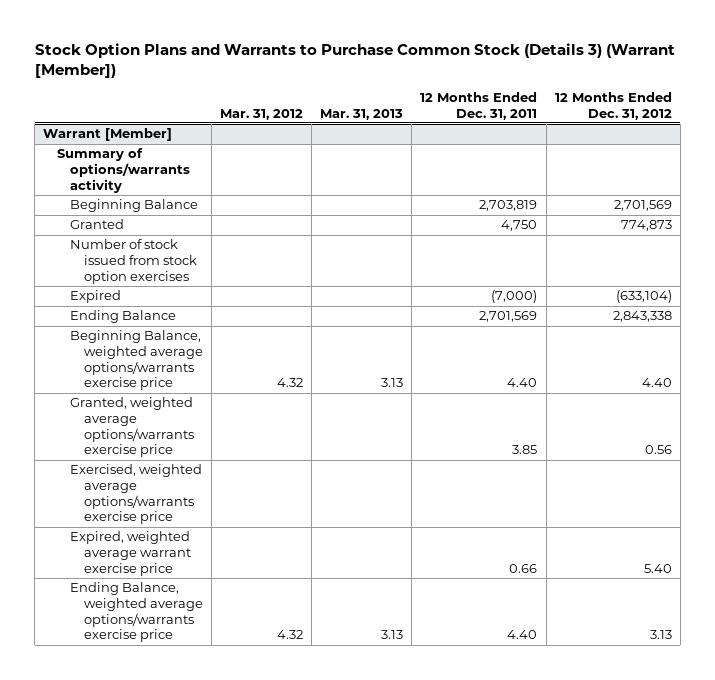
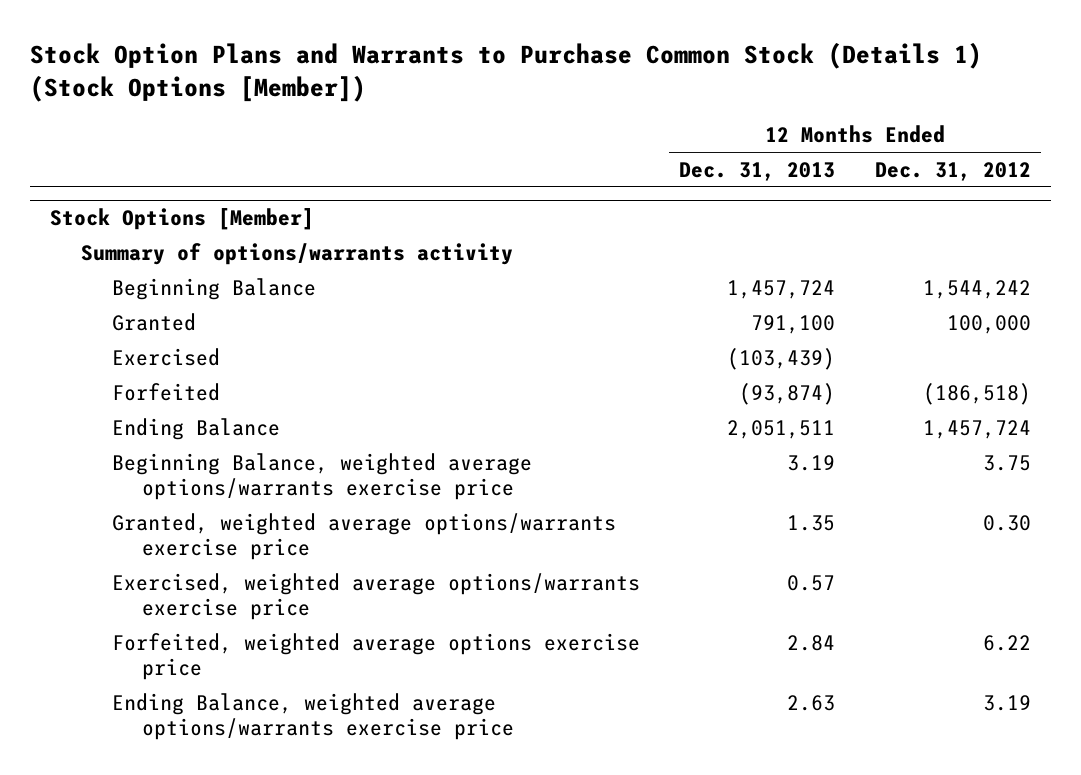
- Stock Option Plans and Warrants to Purchase Common Stock (Details 3) (Warrant [Member])
+ Stock Option Plans and Warrants to Purchase Common Stock (Details 1) (Stock Options [Member])
- | Mar. 31, 2012 | Mar. 31, 2013 | 12 Months Ended Dec. 31, 2011 | 12 Months Ended Dec. 31, 2012
+ | 12 Months Ended Dec. 31, 2013 | 12 Months Ended Dec. 31, 2012
- Warrant [Member]
+ Stock Options [Member]
- Beginning Balance | | | 2,703,819 | 2,701,569
- Granted | | | 4,750 | 774,873
- Number of stock issued from stock option exercises
- Expired | | | (7,000) | (633,104)
- Ending Balance | | | 2,701,569 | 2,843,338
- Beginning Balance, weighted average options/warrants exercise price | 4.32 | 3.13 | 4.40 | 4.40
- Granted, weighted average options/warrants exercise price | | | 3.85 | 0.56
+ Beginning Balance | 1,457,724 | 1,544,242
+ Granted | 791,100 | 100,000
+ Exercised | (103,439) |
+ Forfeited | (93,874) | (186,518)
+ Ending Balance | 2,051,511 | 1,457,724
+ Beginning Balance, weighted average options/warrants exercise price | 3.19 | 3.75
+ Granted, weighted average options/warrants exercise price | 1.35 | 0.30
- Expired, weighted average warrant exercise price | | | 0.66 | 5.40
- Ending Balance, weighted average options/warrants exercise price | 4.32 | 3.13 | 4.40 | 3.13
+ Forfeited, weighted average options exercise price | 2.84 | 6.22
+ Ending Balance, weighted average options/warrants exercise price | 2.63 | 3.19

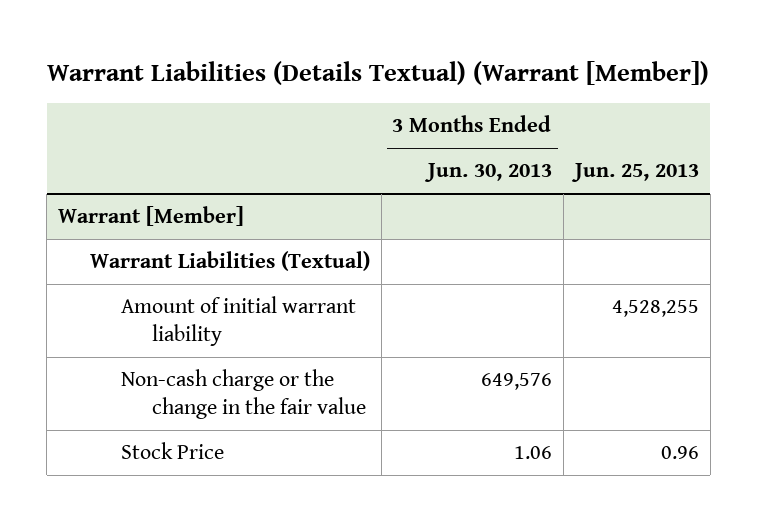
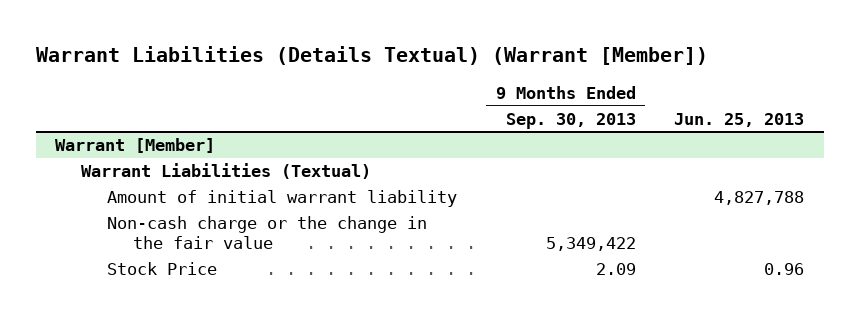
- | 3 Months Ended Jun. 30, 2013 | Jun. 25, 2013
+ | 9 Months Ended Sep. 30, 2013 | Jun. 25, 2013
@ Warrant [Member]
- Amount of initial warrant liability | | 4,528,255
+ Amount of initial warrant liability | | 4,827,788

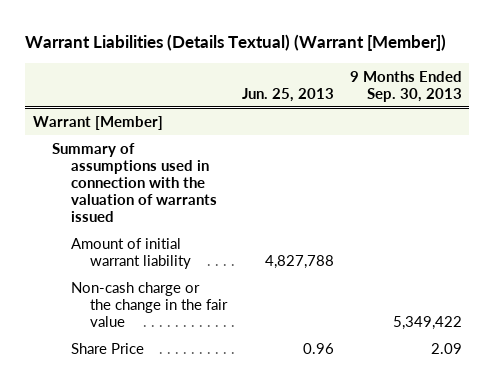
- | 9 Months Ended Sep. 30, 2013 | Jun. 25, 2013
+ | Jun. 25, 2013 | 9 Months Ended Sep. 30, 2013
@ Warrant [Member]
- Warrant Liabilities (Textual)
+ Summary of assumptions used in connection with the valuation of warrants issued
- Stock Price | 2.09 | 0.96
+ Share Price | 0.96 | 2.09

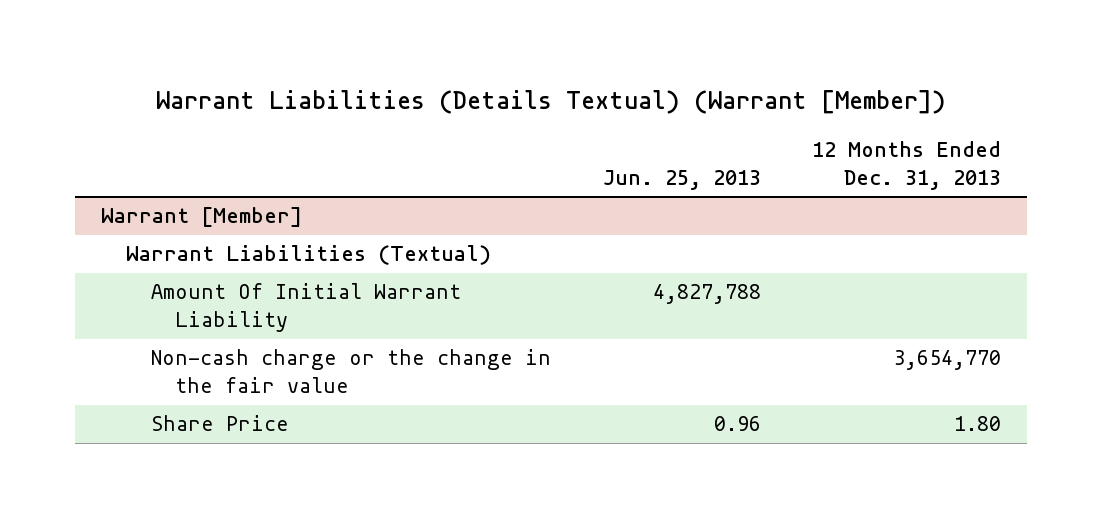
- | Jun. 25, 2013 | 9 Months Ended Sep. 30, 2013
+ | Jun. 25, 2013 | 12 Months Ended Dec. 31, 2013
@ Warrant [Member]
- Summary of assumptions used in connection with the valuation of warrants issued
- Amount of initial warrant liability | 4,827,788 |
+ Warrant Liabilities (Textual)
+ Amount Of Initial Warrant Liability | 4,827,788 |

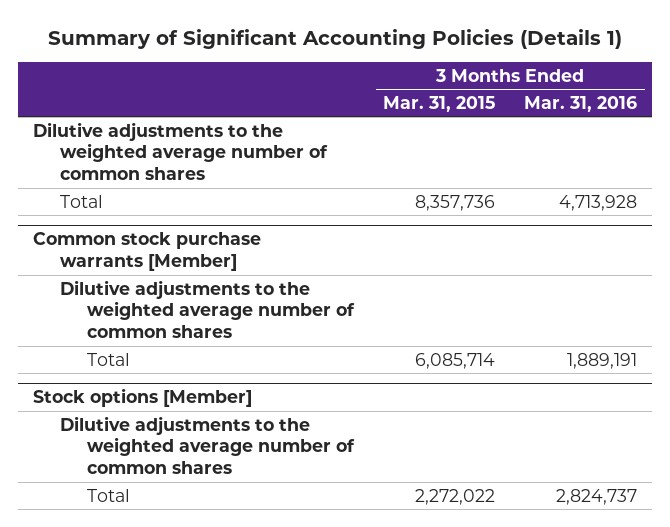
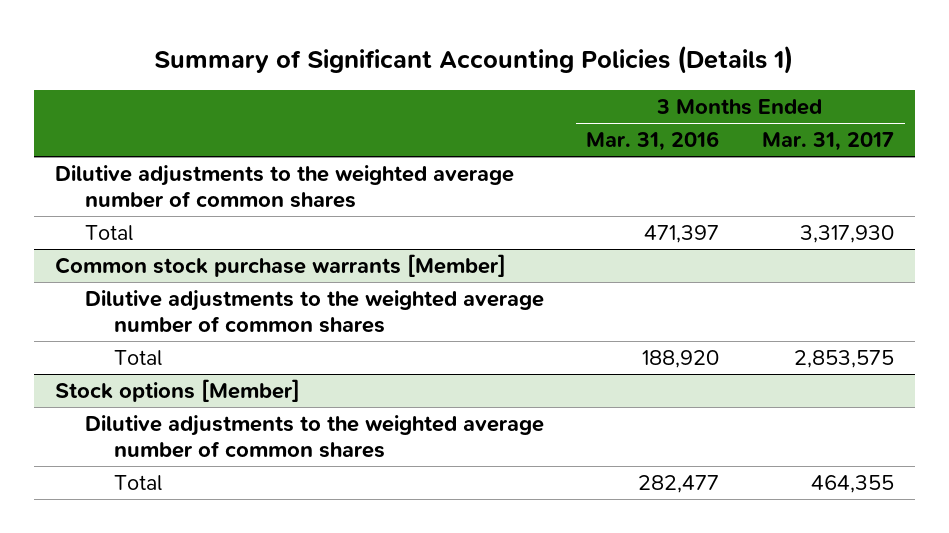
- | 3 Months Ended Mar. 31, 2015 | 3 Months Ended Mar. 31, 2016
+ | 3 Months Ended Mar. 31, 2016 | 3 Months Ended Mar. 31, 2017
- Total | 8,357,736 | 4,713,928
+ Total | 471,397 | 3,317,930
@ Common stock purchase warrants [Member]
- Total | 6,085,714 | 1,889,191
+ Total | 188,920 | 2,853,575
@ Stock options [Member]
- Total | 2,272,022 | 2,824,737
+ Total | 282,477 | 464,355

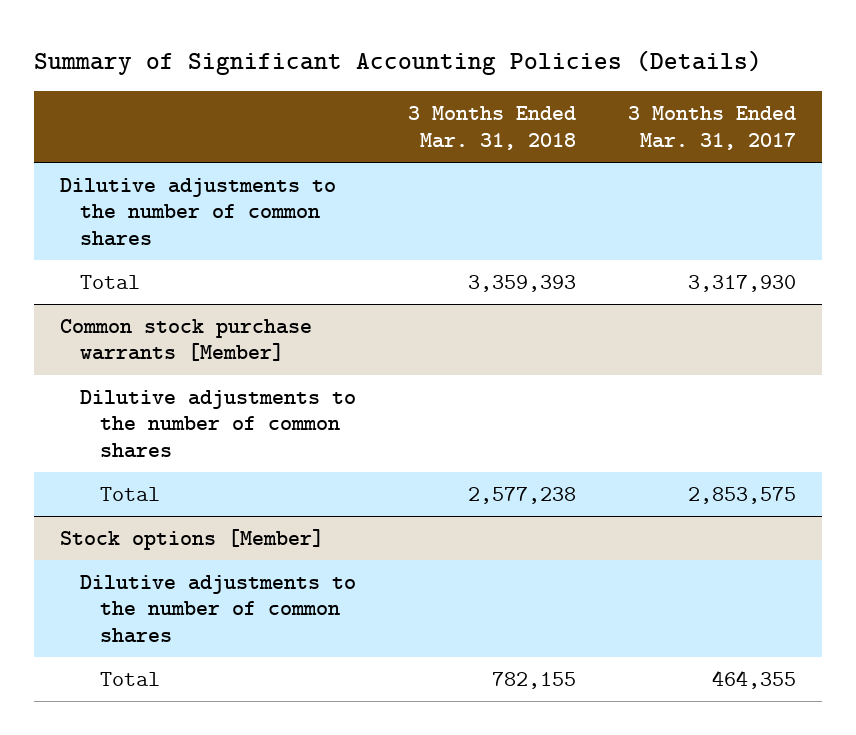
- Summary of Significant Accounting Policies (Details 1)
+ Summary of Significant Accounting Policies (Details)
- | 3 Months Ended Mar. 31, 2016 | 3 Months Ended Mar. 31, 2017
+ | 3 Months Ended Mar. 31, 2018 | 3 Months Ended Mar. 31, 2017
- Dilutive adjustments to the weighted average number of common shares
+ Dilutive adjustments to the number of common shares
@ Common stock purchase warrants [Member]
- Dilutive adjustments to the weighted average number of common shares
+ Dilutive adjustments to the number of common shares
@ Stock options [Member]
- Dilutive adjustments to the weighted average number of common shares
+ Dilutive adjustments to the number of common shares

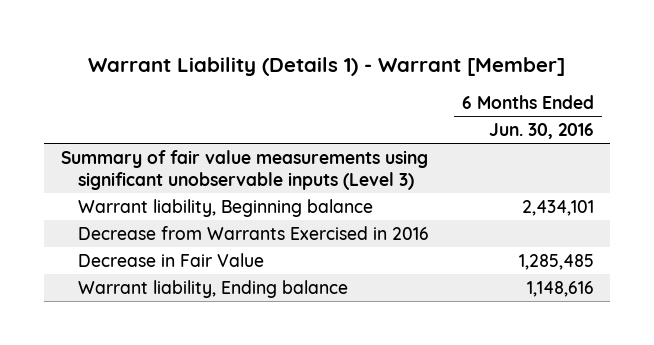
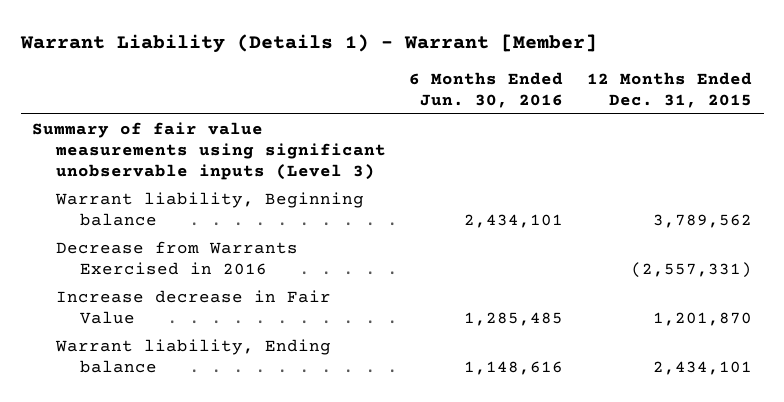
- | 6 Months Ended Jun. 30, 2016
+ | 6 Months Ended Jun. 30, 2016 | 12 Months Ended Dec. 31, 2015
- Decrease in Fair Value | 1,285,485
+ Increase decrease in Fair Value | 1,285,485 | 1,201,870

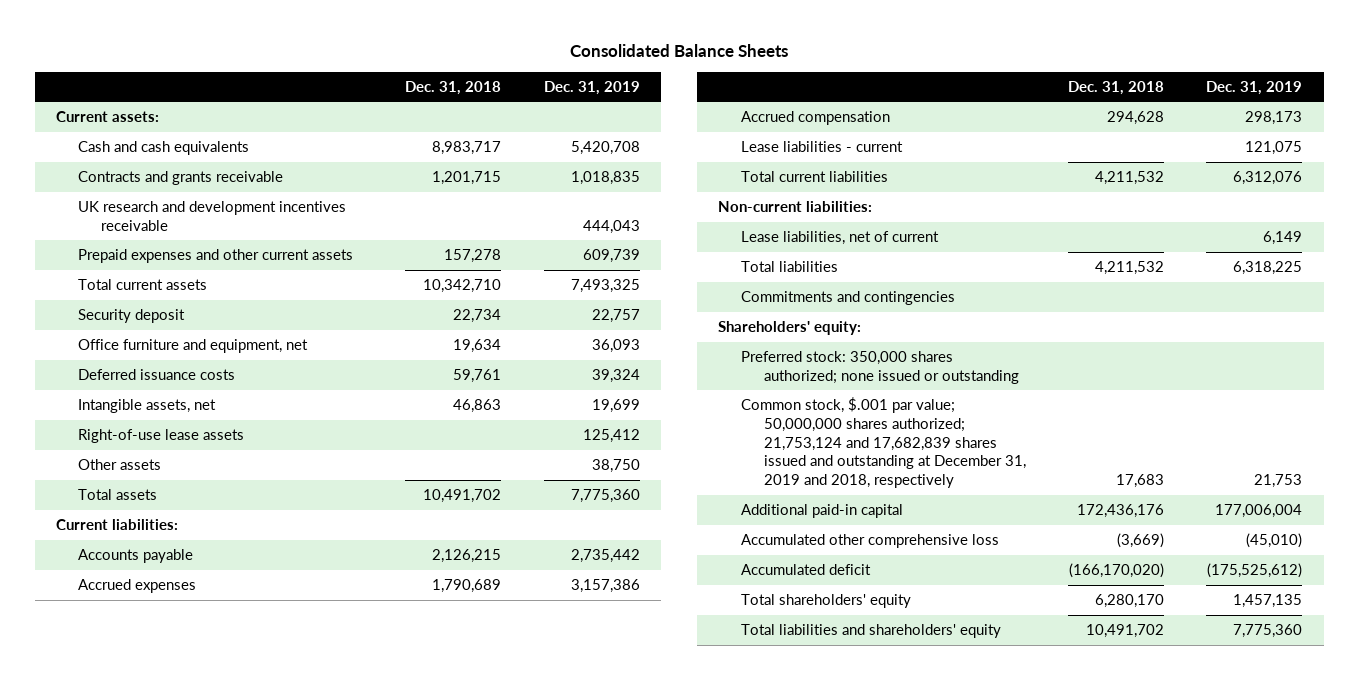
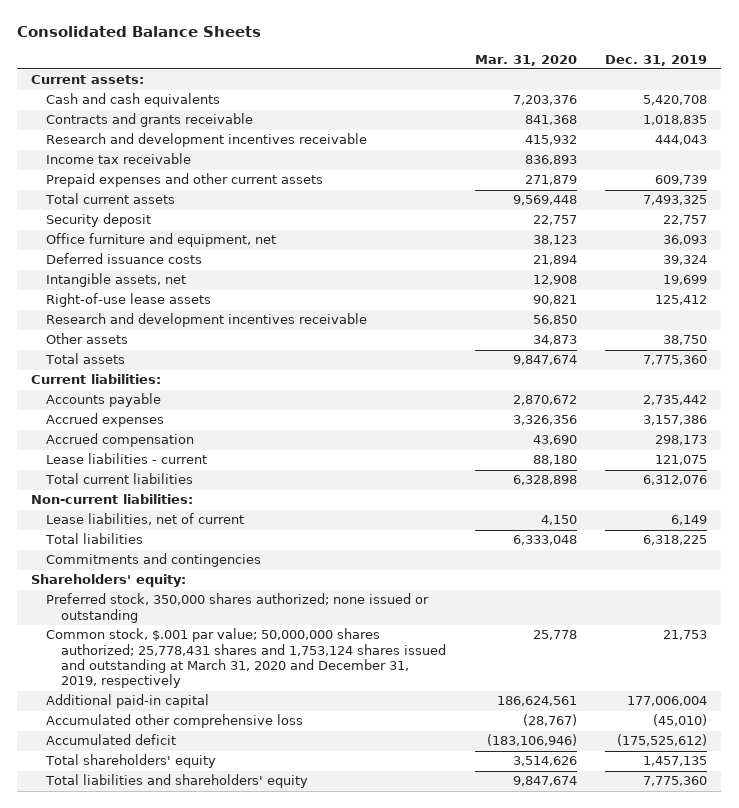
- | Dec. 31, 2018 | Dec. 31, 2019
+ | Mar. 31, 2020 | Dec. 31, 2019
- UK research and development incentives receivable | | 444,043
+ Research and development incentives receivable | 415,932 | 444,043
+ Income tax receivable | 836,893 |
+ Research and development incentives receivable | 56,850 |
- Preferred stock: 350,000 shares authorized; none issued or outstanding
- Common stock, $.001 par value; 50,000,000 shares authorized; 21,753,124 and 17,682,839 shares issued and outstanding at December 31, 2019 and 2018, respectively | 17,683 | 21,753
+ Preferred stock, 350,000 shares authorized; none issued or outstanding
+ Common stock, $.001 par value; 50,000,000 shares authorized; 25,778,431 shares and 1,753,124 shares issued and outstanding at March 31, 2020 and December 31, 2019, respectively | 25,778 | 21,753

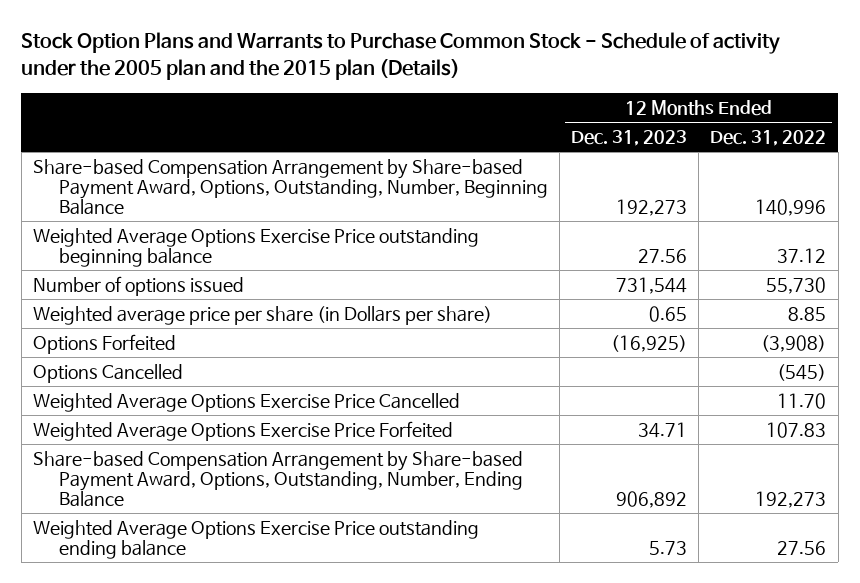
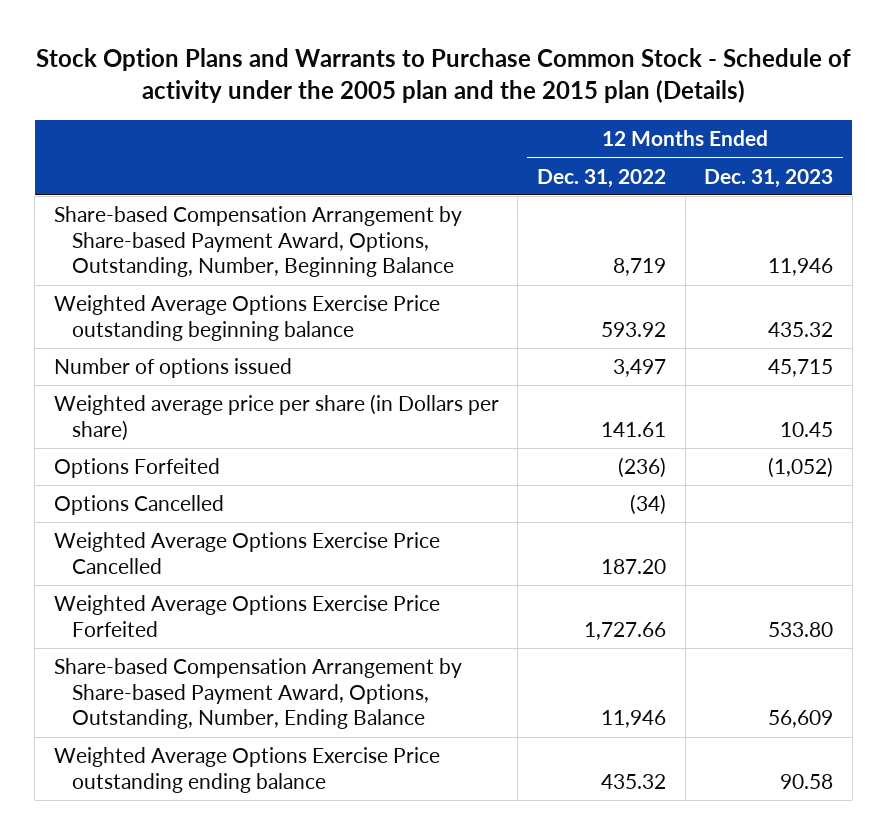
- | 12 Months Ended Dec. 31, 2023 | 12 Months Ended Dec. 31, 2022
+ | 12 Months Ended Dec. 31, 2022 | 12 Months Ended Dec. 31, 2023
- Share-based Compensation Arrangement by Share-based Payment Award, Options, Outstanding, Number, Beginning Balance | 192,273 | 140,996
- Weighted Average Options Exercise Price outstanding beginning balance | 27.56 | 37.12
- Number of options issued | 731,544 | 55,730
- Weighted average price per share (in Dollars per share) | 0.65 | 8.85
- Options Forfeited | (16,925) | (3,908)
- Options Cancelled | | (545)
- Weighted Average Options Exercise Price Cancelled | | 11.70
- Weighted Average Options Exercise Price Forfeited | 34.71 | 107.83
- Share-based Compensation Arrangement by Share-based Payment Award, Options, Outstanding, Number, Ending Balance | 906,892 | 192,273
- Weighted Average Options Exercise Price outstanding ending balance | 5.73 | 27.56
+ Share-based Compensation Arrangement by Share-based Payment Award, Options, Outstanding, Number, Beginning Balance | 8,719 | 11,946
+ Weighted Average Options Exercise Price outstanding beginning balance | 593.92 | 435.32
+ Number of options issued | 3,497 | 45,715
+ Weighted average price per share (in Dollars per share) | 141.61 | 10.45
+ Options Forfeited | (236) | (1,052)
+ Options Cancelled | (34) |
+ Weighted Average Options Exercise Price Cancelled | 187.20 |
+ Weighted Average Options Exercise Price Forfeited | 1,727.66 | 533.80
+ Share-based Compensation Arrangement by Share-based Payment Award, Options, Outstanding, Number, Ending Balance | 11,946 | 56,609
+ Weighted Average Options Exercise Price outstanding ending balance | 435.32 | 90.58

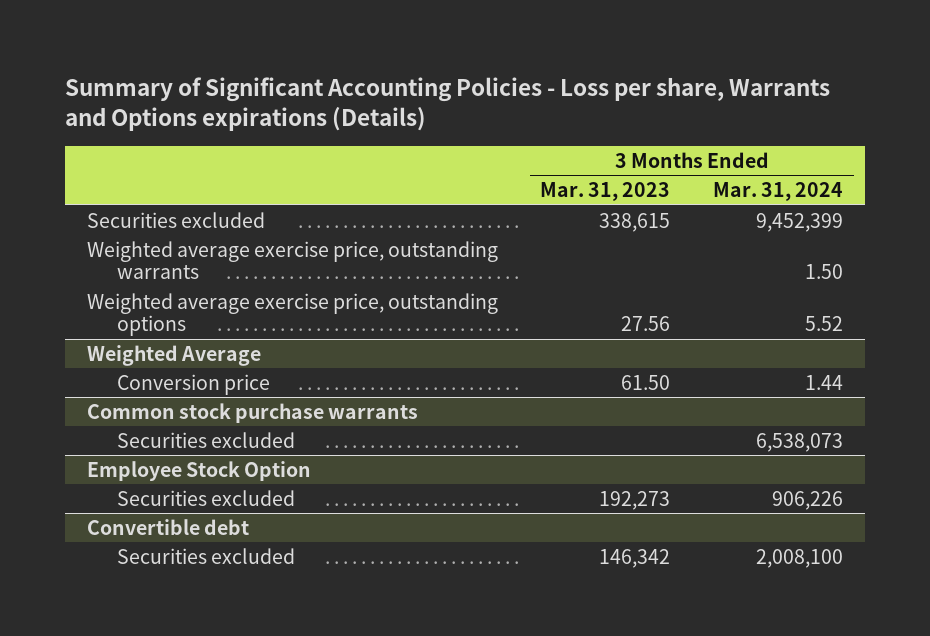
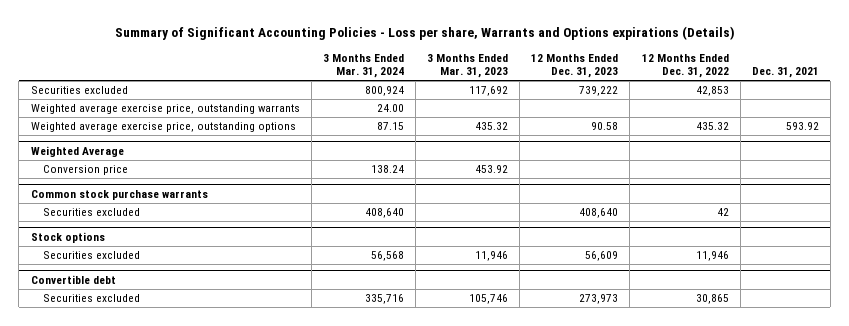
- | 3 Months Ended Mar. 31, 2023 | 3 Months Ended Mar. 31, 2024
+ | 3 Months Ended Mar. 31, 2024 | 3 Months Ended Mar. 31, 2023 | 12 Months Ended Dec. 31, 2023 | 12 Months Ended Dec. 31, 2022 | Dec. 31, 2021
- Securities excluded | 338,615 | 9,452,399
- Weighted average exercise price, outstanding warrants | | 1.50
- Weighted average exercise price, outstanding options | 27.56 | 5.52
+ Securities excluded | 800,924 | 117,692 | 739,222 | 42,853 |
+ Weighted average exercise price, outstanding warrants | 24.00 | | | |
+ Weighted average exercise price, outstanding options | 87.15 | 435.32 | 90.58 | 435.32 | 593.92
@ Weighted Average
- Conversion price | 61.50 | 1.44
+ Conversion price | 138.24 | 453.92 | | |
@ Common stock purchase warrants
- Securities excluded | | 6,538,073
- Employee Stock Option
- Securities excluded | 192,273 | 906,226
@ Common stock purchase warrants
+ Securities excluded | 408,640 | | 408,640 | 42 |
+ Stock options
+ Securities excluded | 56,568 | 11,946 | 56,609 | 11,946 |
@ Convertible debt
- Securities excluded | 146,342 | 2,008,100
+ Securities excluded | 335,716 | 105,746 | 273,973 | 30,865 |

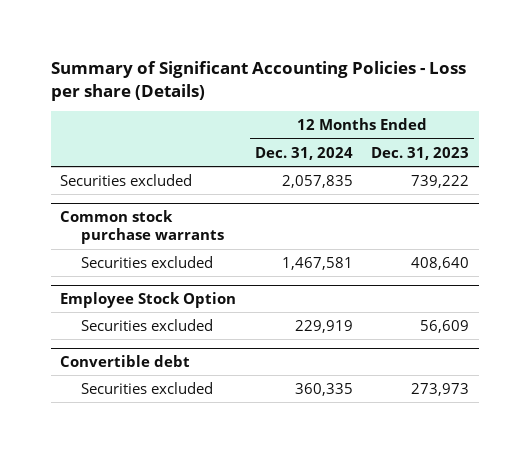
- Summary of Significant Accounting Policies - Loss per share, Warrants and Options expirations (Details)
+ Summary of Significant Accounting Policies - Loss per share (Details)
- | 3 Months Ended Mar. 31, 2024 | 3 Months Ended Mar. 31, 2023 | 12 Months Ended Dec. 31, 2023 | 12 Months Ended Dec. 31, 2022 | Dec. 31, 2021
+ | 12 Months Ended Dec. 31, 2024 | 12 Months Ended Dec. 31, 2023
- Weighted average exercise price, outstanding warrants | 24.00 | | | |
- Weighted average exercise price, outstanding options | 87.15 | 435.32 | 90.58 | 435.32 | 593.92
- Weighted Average
- Conversion price | 138.24 | 453.92 | | |
- Stock options
+ Employee Stock Option

